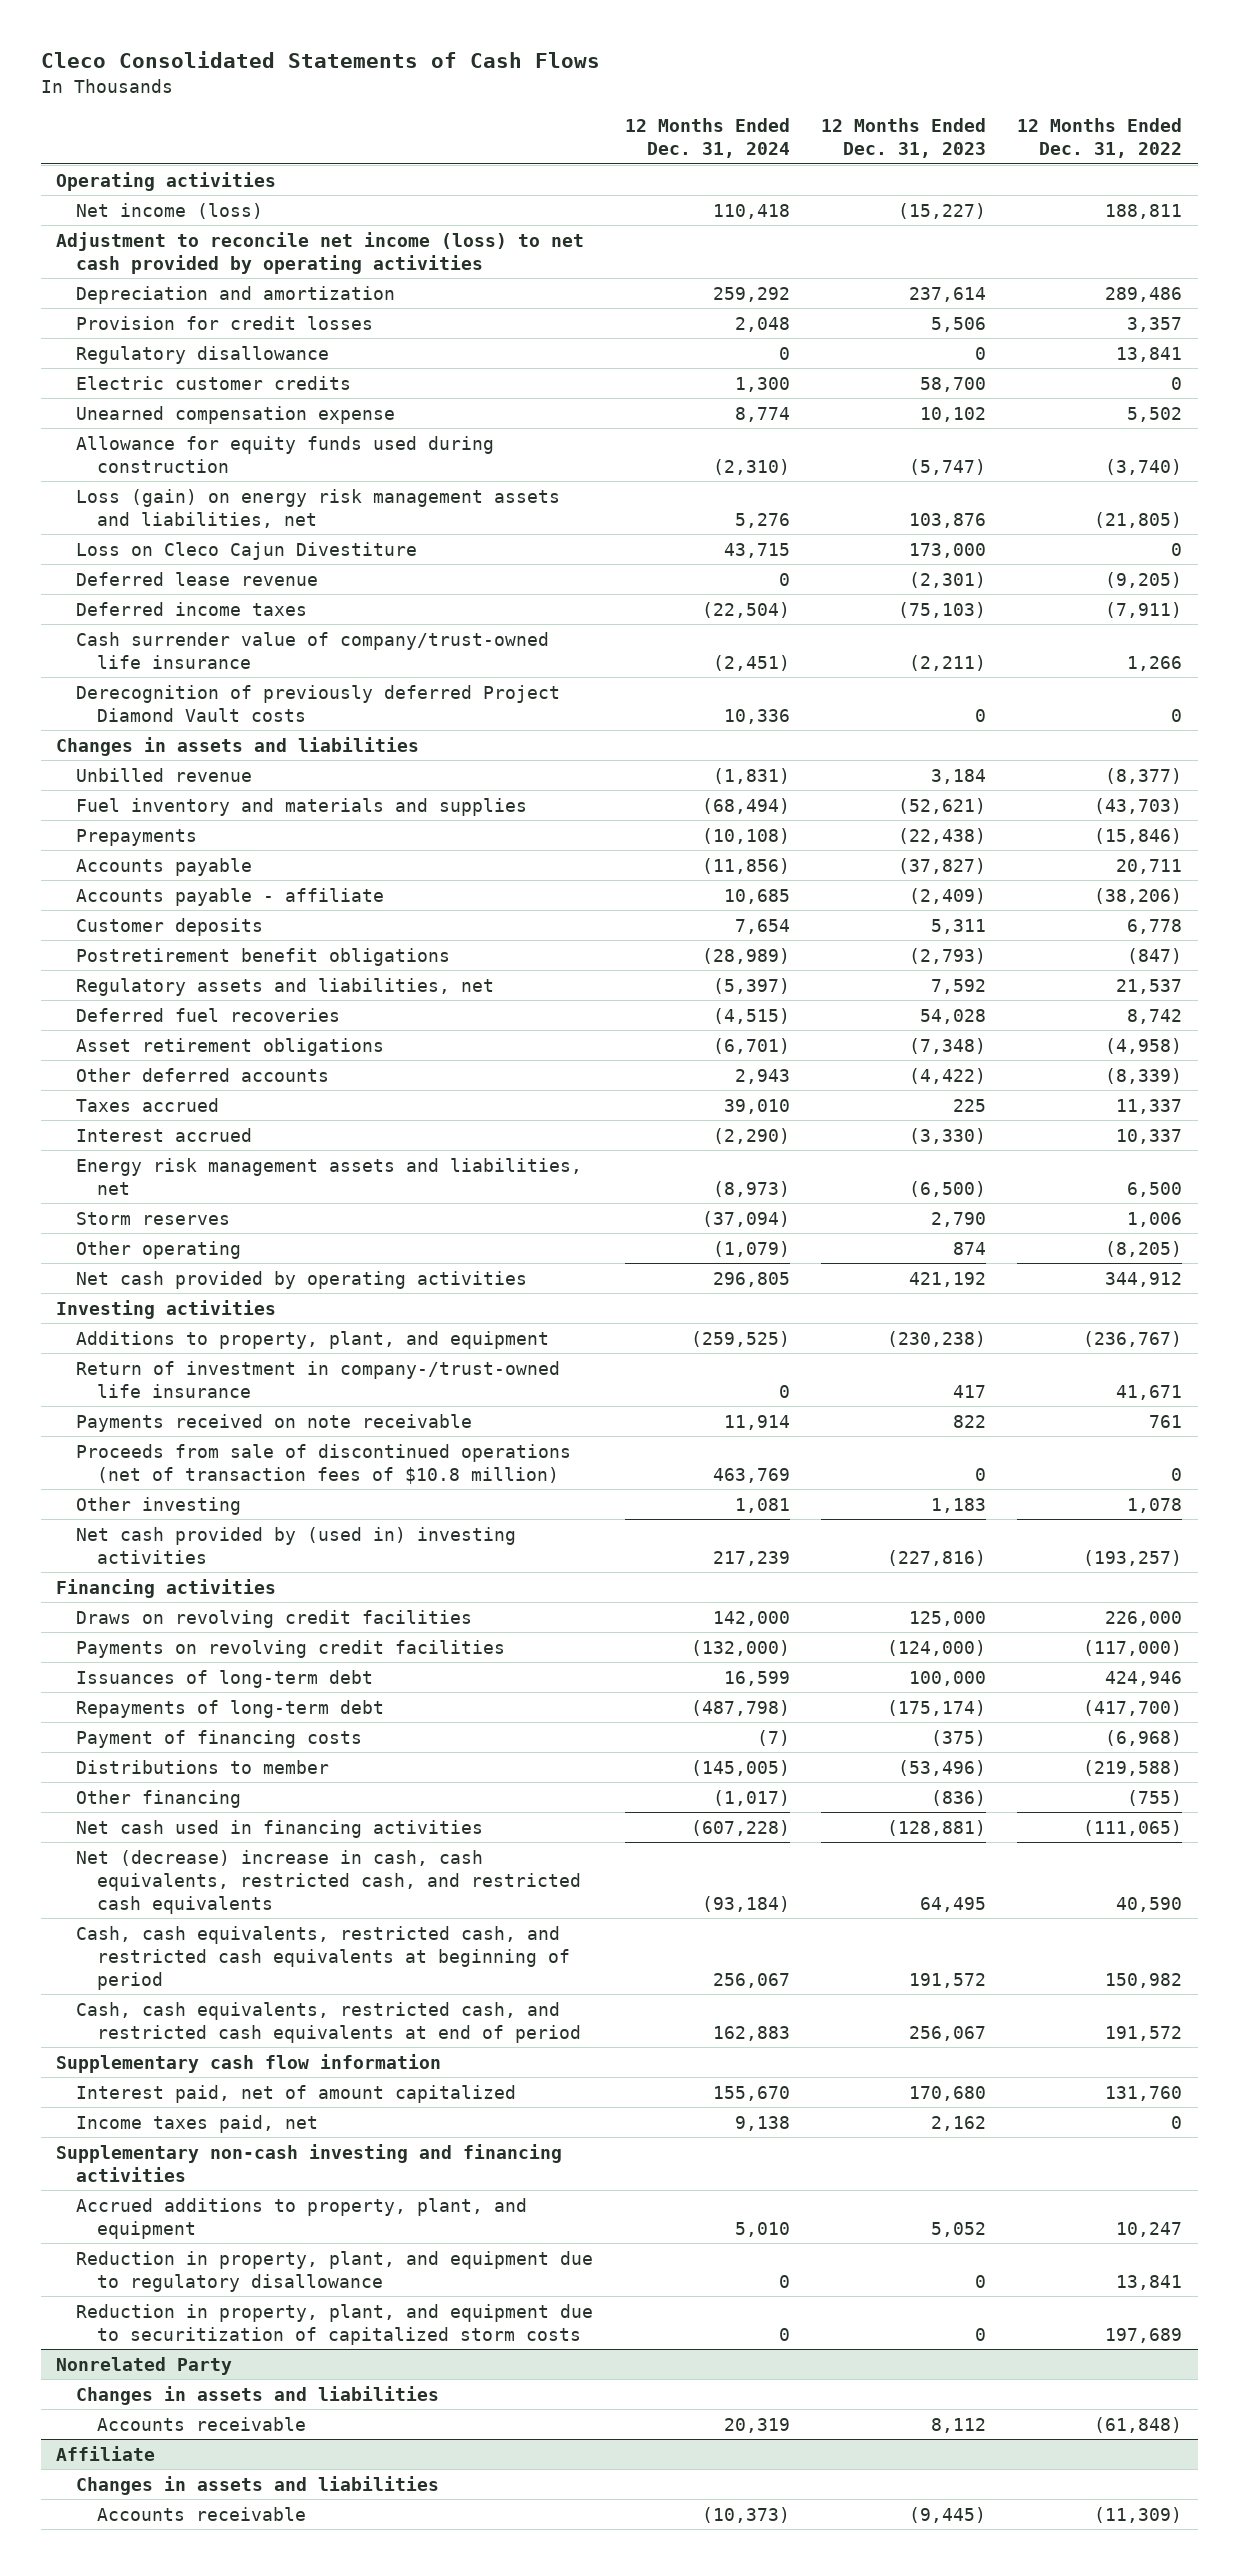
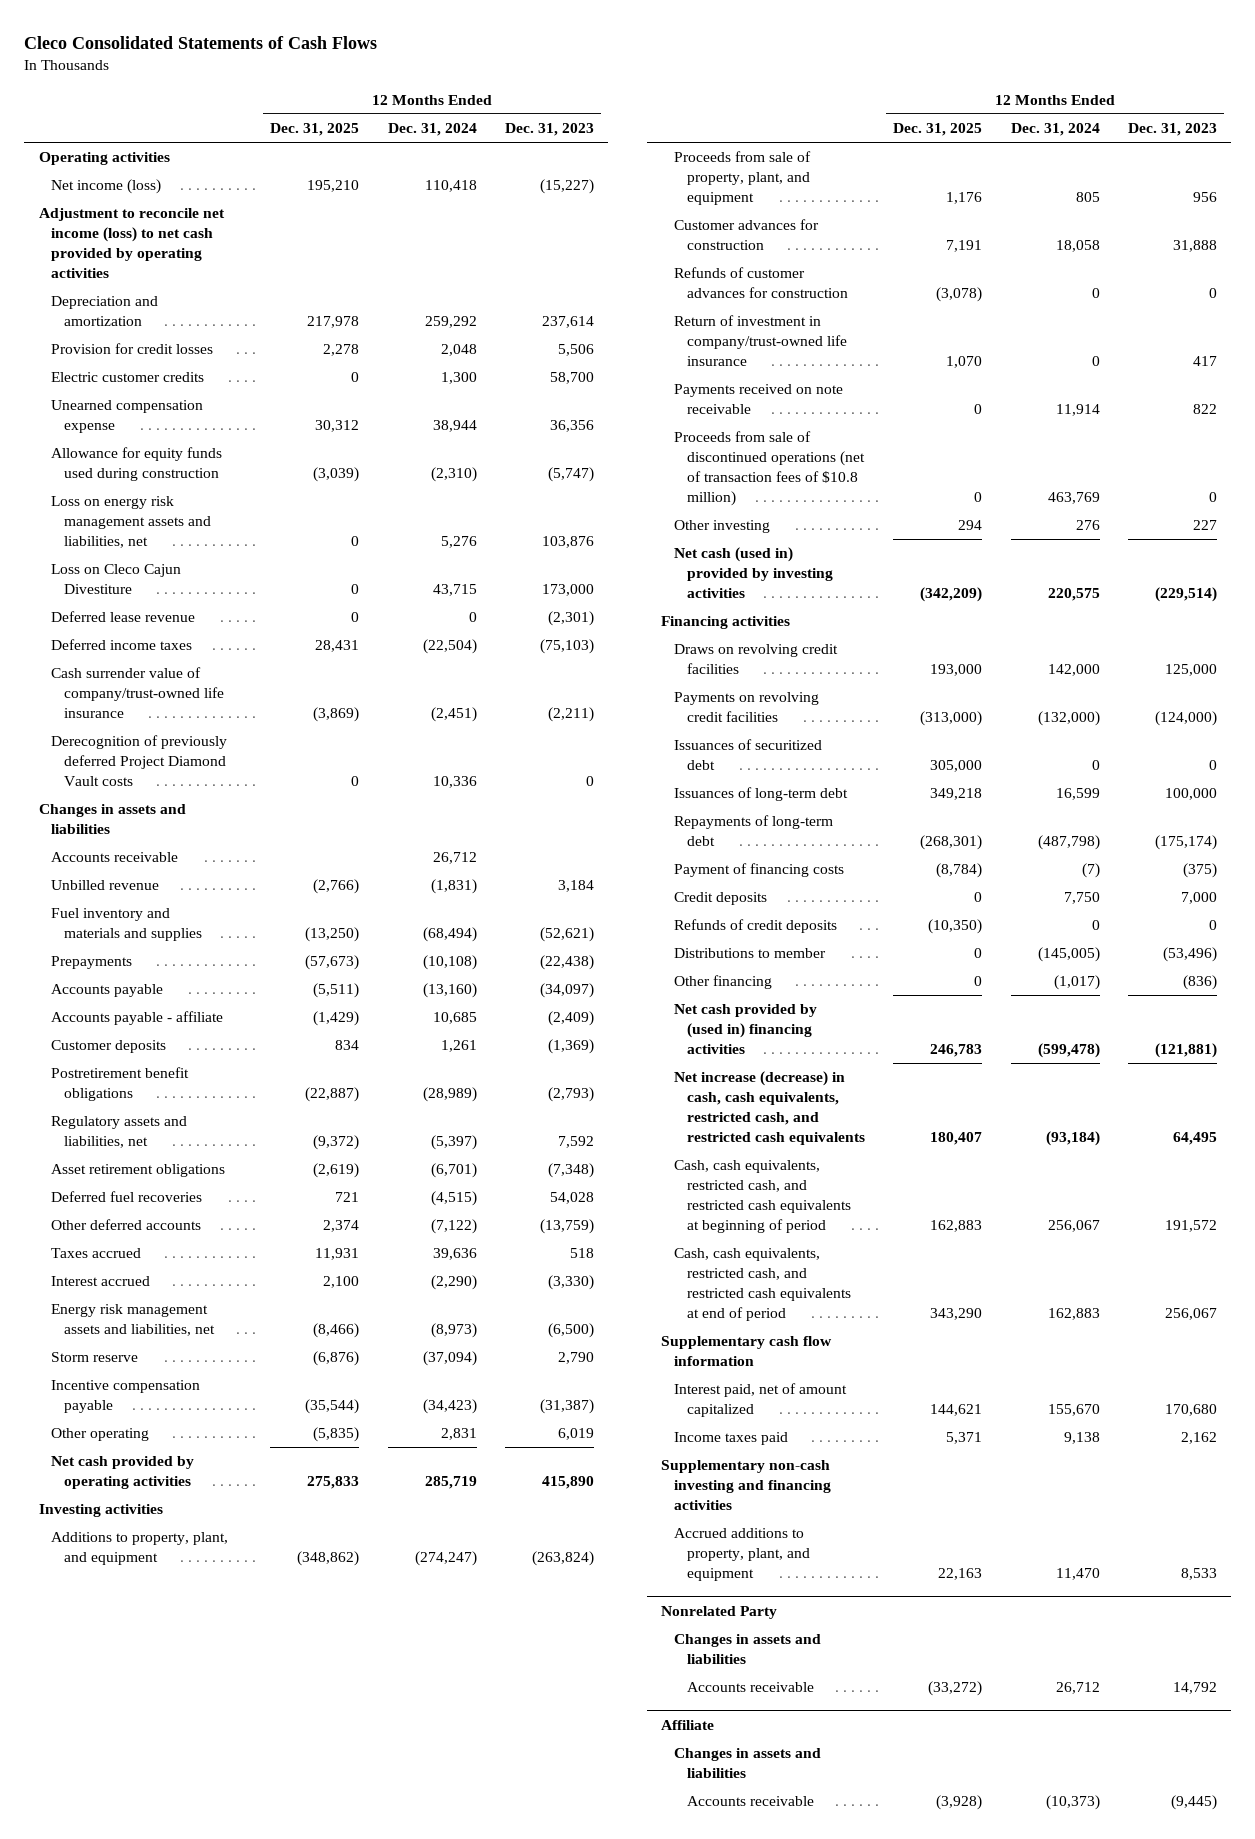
- | 12 Months Ended Dec. 31, 2024 | 12 Months Ended Dec. 31, 2023 | 12 Months Ended Dec. 31, 2022
+ | 12 Months Ended Dec. 31, 2025 | 12 Months Ended Dec. 31, 2024 | 12 Months Ended Dec. 31, 2023
- Regulatory disallowance | 0 | 0 | 13,841
- Unearned compensation expense | 8,774 | 10,102 | 5,502
+ Unearned compensation expense | 30,312 | 38,944 | 36,356
- Loss (gain) on energy risk management assets and liabilities, net | 5,276 | 103,876 | (21,805)
+ Loss on energy risk management assets and liabilities, net | 0 | 5,276 | 103,876
+ Accounts receivable | | 26,712 |
- Accounts payable | (11,856) | (37,827) | 20,711
+ Accounts payable | (5,511) | (13,160) | (34,097)
- Customer deposits | 7,654 | 5,311 | 6,778
+ Customer deposits | 834 | 1,261 | (1,369)
- Other deferred accounts | 2,943 | (4,422) | (8,339)
- Taxes accrued | 39,010 | 225 | 11,337
moved down: Deferred fuel recoveries | 721 | (4,515) | 54,028
+ Other deferred accounts | 2,374 | (7,122) | (13,759)
+ Taxes accrued | 11,931 | 39,636 | 518
- Storm reserves | (37,094) | 2,790 | 1,006
- Other operating | (1,079) | 874 | (8,205)
- Net cash provided by operating activities | 296,805 | 421,192 | 344,912
+ Storm reserve | (6,876) | (37,094) | 2,790
+ Incentive compensation payable | (35,544) | (34,423) | (31,387)
+ Other operating | (5,835) | 2,831 | 6,019
+ Net cash provided by operating activities | 275,833 | 285,719 | 415,890
- Additions to property, plant, and equipment | (259,525) | (230,238) | (236,767)
- Return of investment in company-/trust-owned life insurance | 0 | 417 | 41,671
+ Additions to property, plant, and equipment | (348,862) | (274,247) | (263,824)
+ Proceeds from sale of property, plant, and equipment | 1,176 | 805 | 956
+ Customer advances for construction | 7,191 | 18,058 | 31,888
+ Refunds of customer advances for construction | (3,078) | 0 | 0
+ Return of investment in company/trust-owned life insurance | 1,070 | 0 | 417
- Other investing | 1,081 | 1,183 | 1,078
- Net cash provided by (used in) investing activities | 217,239 | (227,816) | (193,257)
+ Other investing | 294 | 276 | 227
+ Net cash (used in) provided by investing activities | (342,209) | 220,575 | (229,514)
+ Issuances of securitized debt | 305,000 | 0 | 0
+ Credit deposits | 0 | 7,750 | 7,000
+ Refunds of credit deposits | (10,350) | 0 | 0
- Net cash used in financing activities | (607,228) | (128,881) | (111,065)
- Net (decrease) increase in cash, cash equivalents, restricted cash, and restricted cash equivalents | (93,184) | 64,495 | 40,590
+ Net cash provided by (used in) financing activities | 246,783 | (599,478) | (121,881)
+ Net increase (decrease) in cash, cash equivalents, restricted cash, and restricted cash equivalents | 180,407 | (93,184) | 64,495
- Income taxes paid, net | 9,138 | 2,162 | 0
+ Income taxes paid | 5,371 | 9,138 | 2,162
- Accrued additions to property, plant, and equipment | 5,010 | 5,052 | 10,247
- Reduction in property, plant, and equipment due to regulatory disallowance | 0 | 0 | 13,841
- Reduction in property, plant, and equipment due to securitization of capitalized storm costs | 0 | 0 | 197,689
+ Accrued additions to property, plant, and equipment | 22,163 | 11,470 | 8,533
@ Nonrelated Party
- Accounts receivable | 20,319 | 8,112 | (61,848)
+ Accounts receivable | (33,272) | 26,712 | 14,792

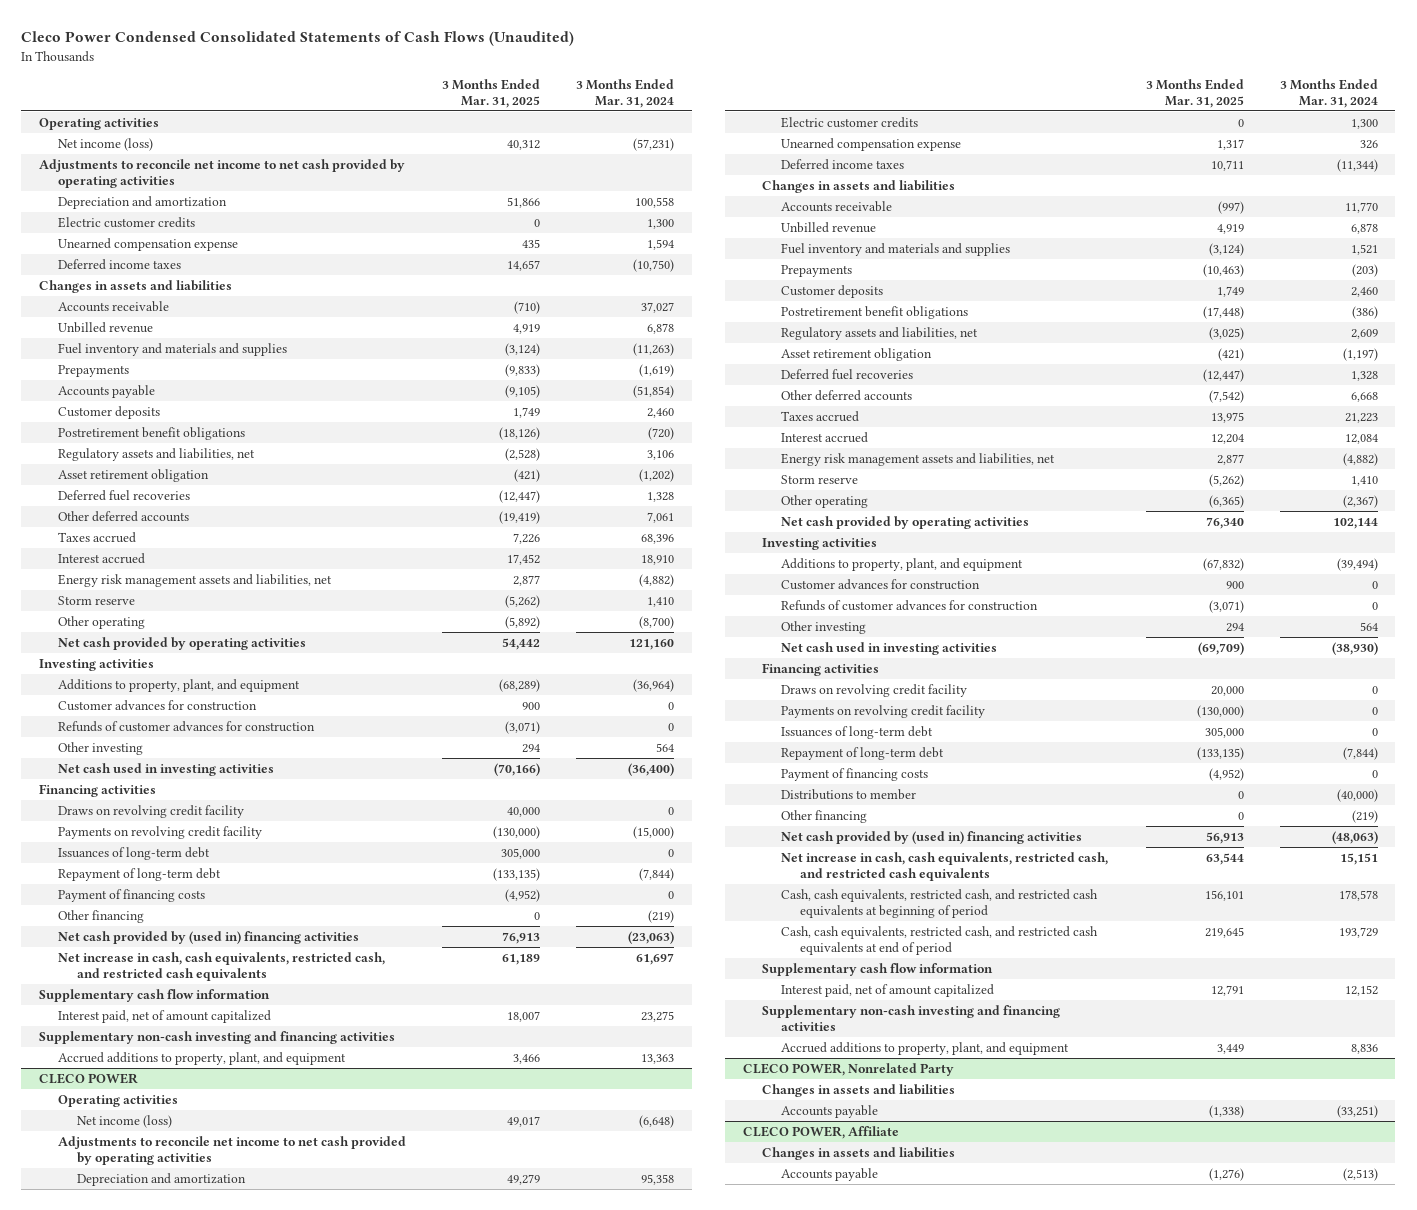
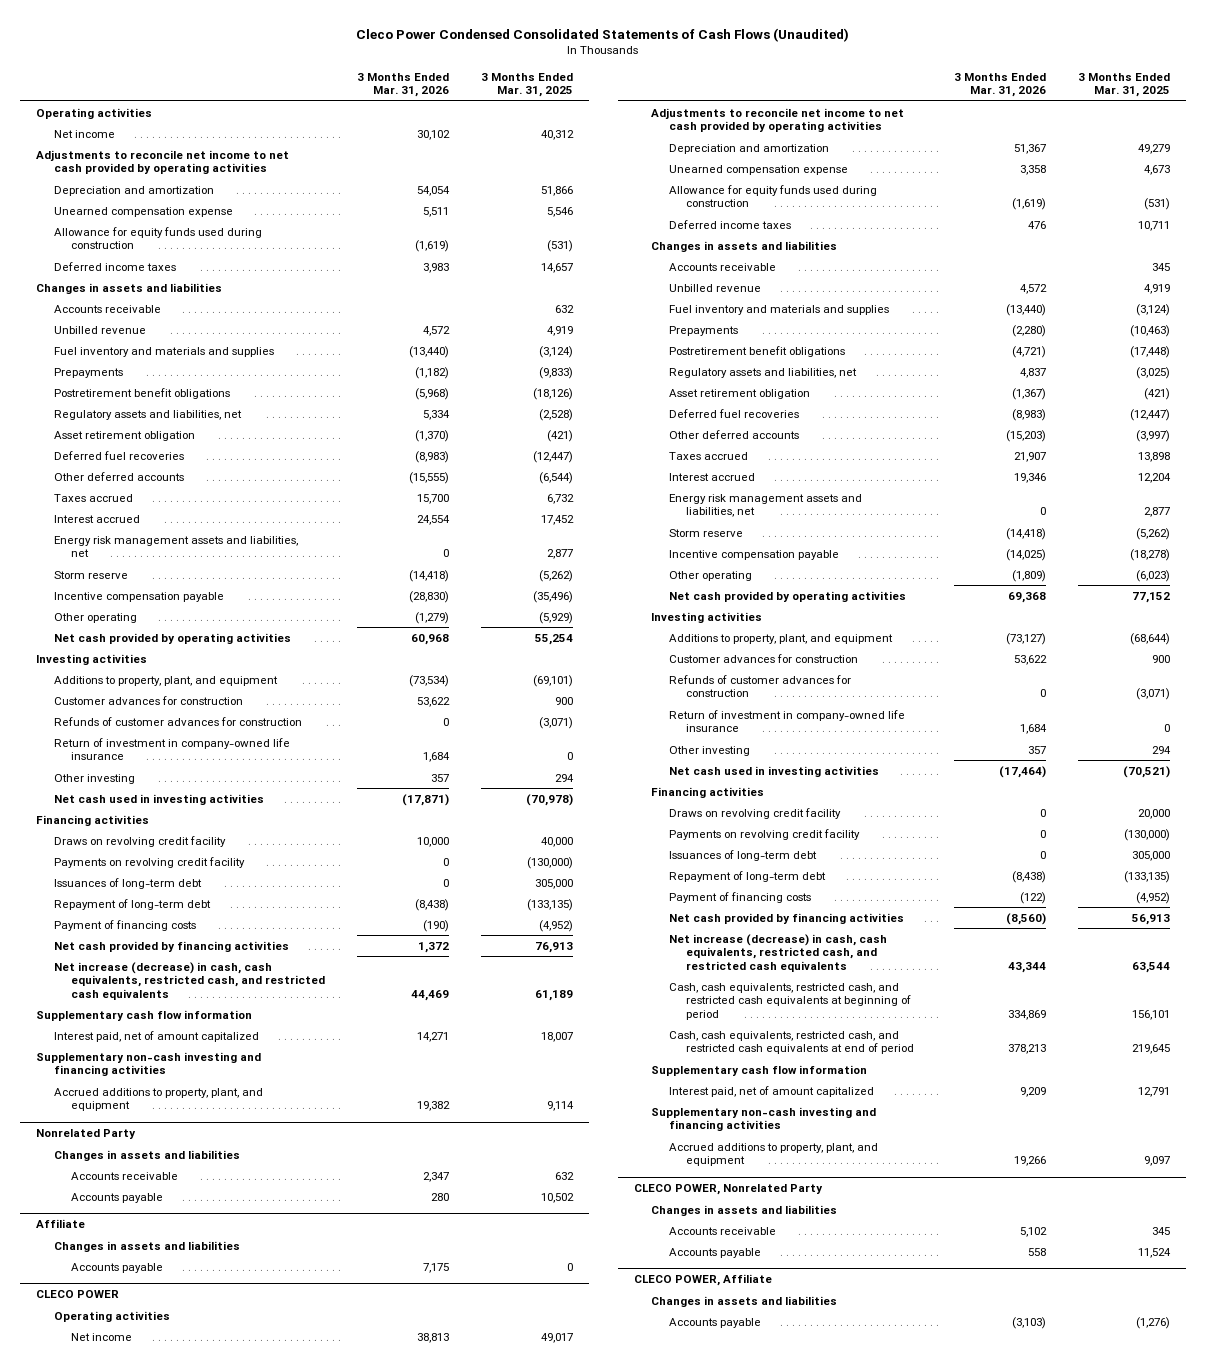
- | 3 Months Ended Mar. 31, 2025 | 3 Months Ended Mar. 31, 2024
+ | 3 Months Ended Mar. 31, 2026 | 3 Months Ended Mar. 31, 2025
- Net income (loss) | 40,312 | (57,231)
+ Net income | 30,102 | 40,312
- Electric customer credits | 0 | 1,300
- Unearned compensation expense | 435 | 1,594
+ Unearned compensation expense | 5,511 | 5,546
+ Allowance for equity funds used during construction | (1,619) | (531)
- Accounts receivable | (710) | 37,027
+ Accounts receivable | | 632
- Accounts payable | (9,105) | (51,854)
- Customer deposits | 1,749 | 2,460
- Other deferred accounts | (19,419) | 7,061
- Taxes accrued | 7,226 | 68,396
+ Other deferred accounts | (15,555) | (6,544)
+ Taxes accrued | 15,700 | 6,732
- Other operating | (5,892) | (8,700)
- Net cash provided by operating activities | 54,442 | 121,160
+ Incentive compensation payable | (28,830) | (35,496)
+ Other operating | (1,279) | (5,929)
+ Net cash provided by operating activities | 60,968 | 55,254
- Additions to property, plant, and equipment | (68,289) | (36,964)
+ Additions to property, plant, and equipment | (73,534) | (69,101)
+ Return of investment in company-owned life insurance | 1,684 | 0
- Net cash used in investing activities | (70,166) | (36,400)
+ Net cash used in investing activities | (17,871) | (70,978)
- Other financing | 0 | (219)
- Net cash provided by (used in) financing activities | 76,913 | (23,063)
- Net increase in cash, cash equivalents, restricted cash, and restricted cash equivalents | 61,189 | 61,697
+ Net cash provided by financing activities | 1,372 | 76,913
+ Net increase (decrease) in cash, cash equivalents, restricted cash, and restricted cash equivalents | 44,469 | 61,189
- Accrued additions to property, plant, and equipment | 3,466 | 13,363
+ Accrued additions to property, plant, and equipment | 19,382 | 9,114
+ Nonrelated Party
+ Changes in assets and liabilities
+ Accounts receivable | 2,347 | 632
+ Accounts payable | 280 | 10,502
+ Affiliate
+ Changes in assets and liabilities
+ Accounts payable | 7,175 | 0
@ CLECO POWER
- Net income (loss) | 49,017 | (6,648)
+ Net income | 38,813 | 49,017
- Electric customer credits | 0 | 1,300
- Unearned compensation expense | 1,317 | 326
+ Unearned compensation expense | 3,358 | 4,673
+ Allowance for equity funds used during construction | (1,619) | (531)
- Accounts receivable | (997) | 11,770
+ Accounts receivable | | 345
- Customer deposits | 1,749 | 2,460
- Other deferred accounts | (7,542) | 6,668
- Taxes accrued | 13,975 | 21,223
+ Other deferred accounts | (15,203) | (3,997)
+ Taxes accrued | 21,907 | 13,898
- Other operating | (6,365) | (2,367)
- Net cash provided by operating activities | 76,340 | 102,144
+ Incentive compensation payable | (14,025) | (18,278)
+ Other operating | (1,809) | (6,023)
+ Net cash provided by operating activities | 69,368 | 77,152
- Additions to property, plant, and equipment | (67,832) | (39,494)
+ Additions to property, plant, and equipment | (73,127) | (68,644)
+ Return of investment in company-owned life insurance | 1,684 | 0
- Net cash used in investing activities | (69,709) | (38,930)
+ Net cash used in investing activities | (17,464) | (70,521)
- Distributions to member | 0 | (40,000)
- Other financing | 0 | (219)
- Net cash provided by (used in) financing activities | 56,913 | (48,063)
- Net increase in cash, cash equivalents, restricted cash, and restricted cash equivalents | 63,544 | 15,151
+ Net cash provided by financing activities | (8,560) | 56,913
+ Net increase (decrease) in cash, cash equivalents, restricted cash, and restricted cash equivalents | 43,344 | 63,544
- Accrued additions to property, plant, and equipment | 3,449 | 8,836
+ Accrued additions to property, plant, and equipment | 19,266 | 9,097
@ CLECO POWER, Nonrelated Party
- Accounts payable | (1,338) | (33,251)
+ Accounts receivable | 5,102 | 345
+ Accounts payable | 558 | 11,524

